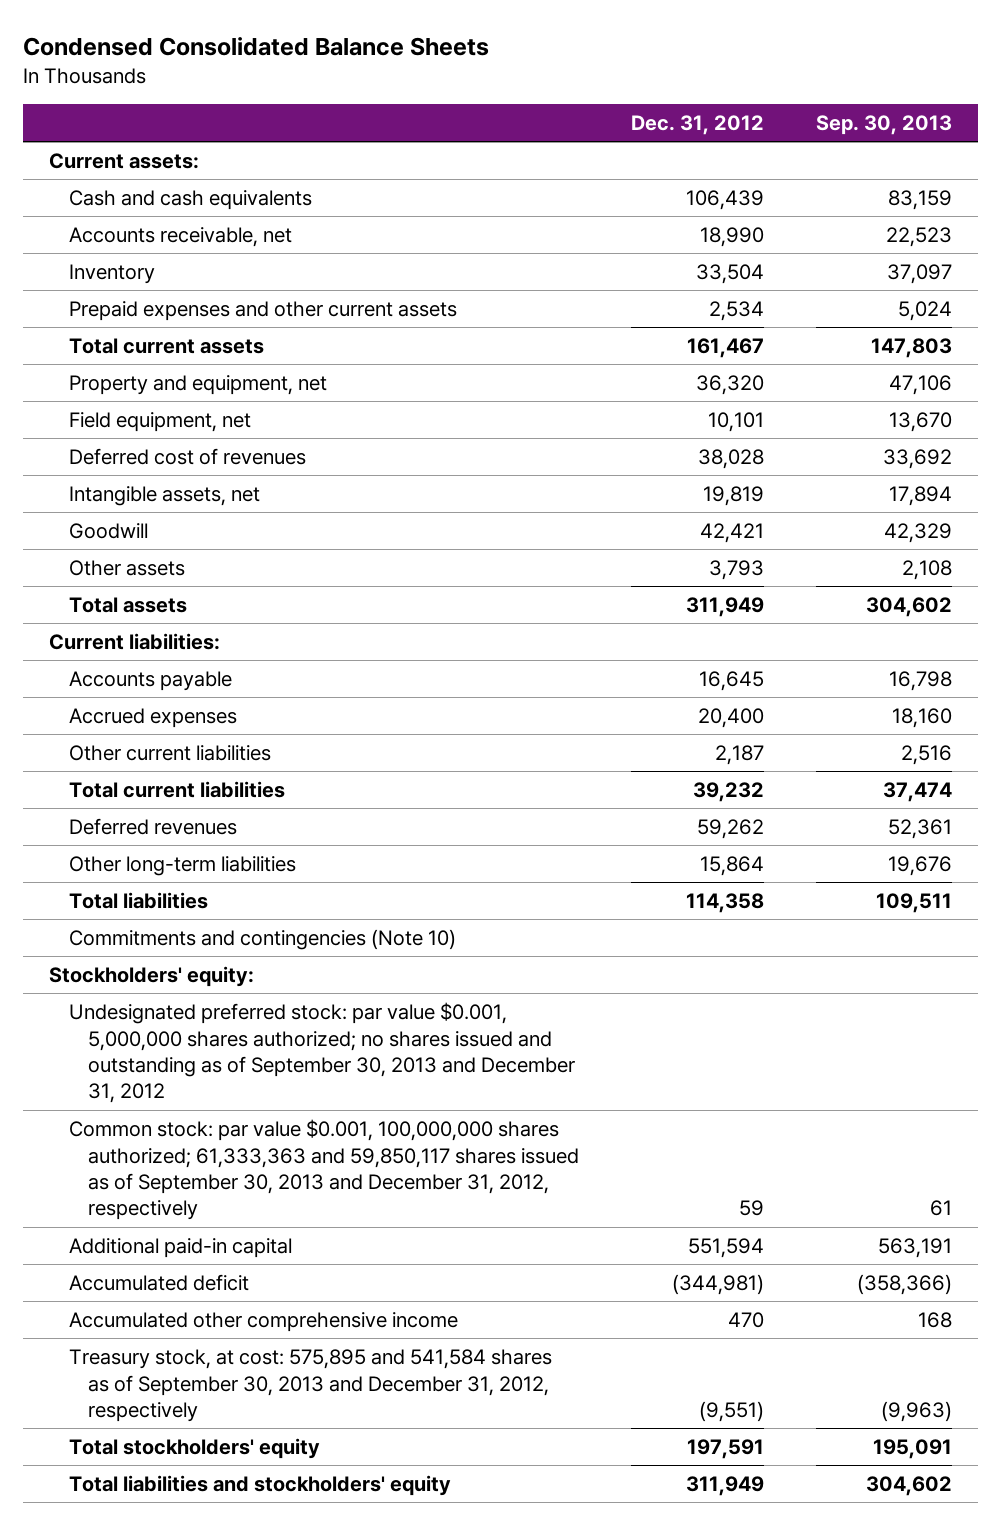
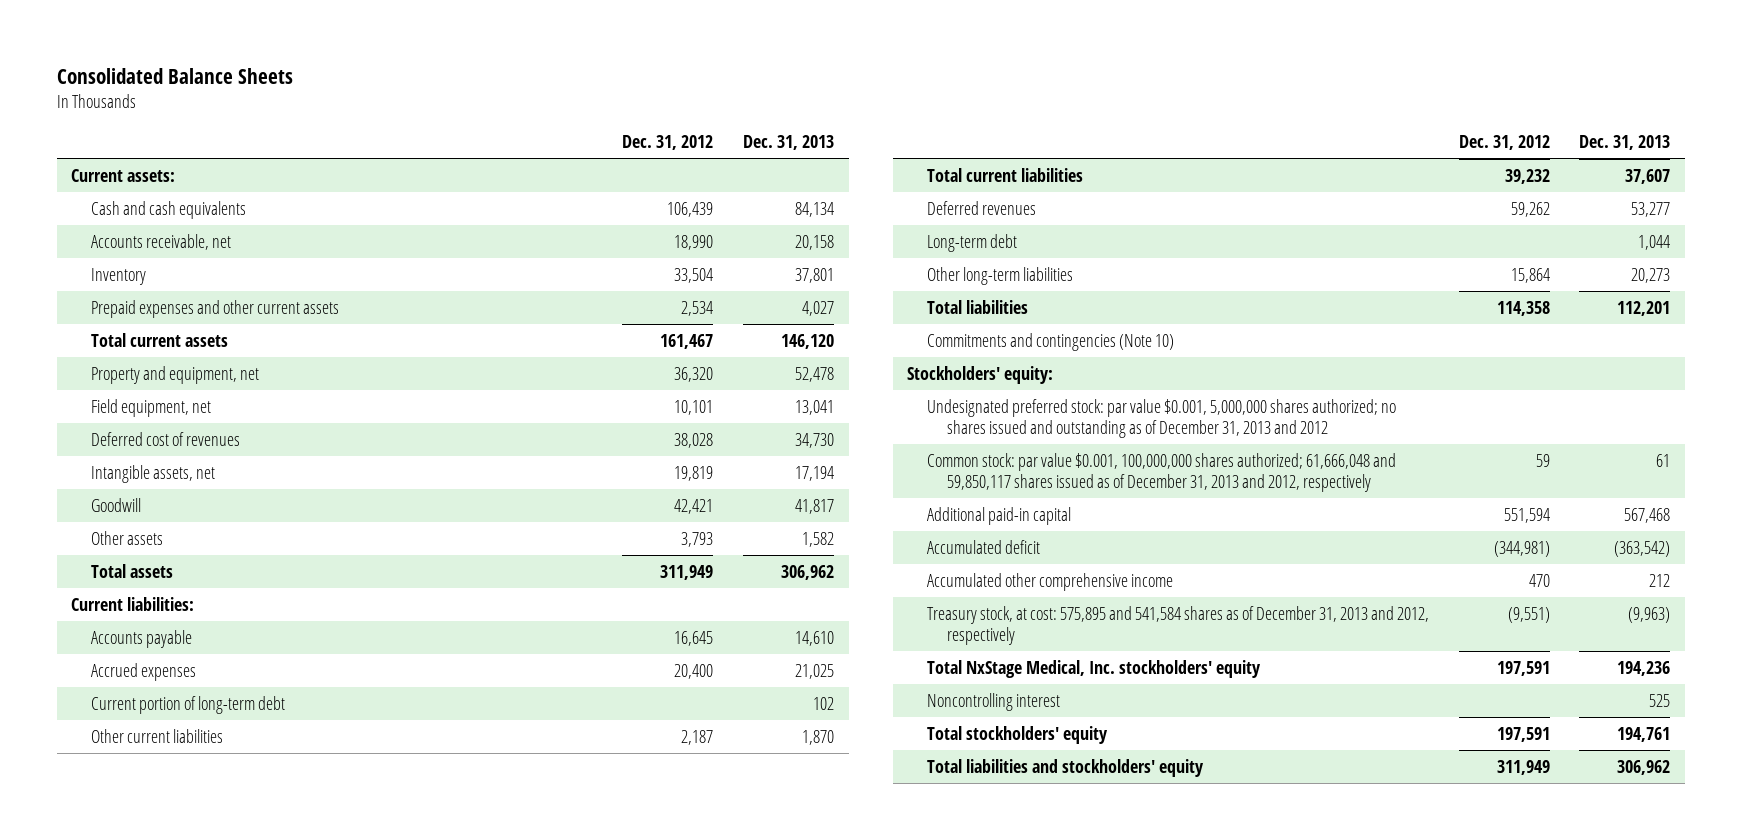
- Condensed Consolidated Balance Sheets
+ Consolidated Balance Sheets
- | Dec. 31, 2012 | Sep. 30, 2013
+ | Dec. 31, 2012 | Dec. 31, 2013
+ Current portion of long-term debt | | 102
+ Long-term debt | | 1,044
- Undesignated preferred stock: par value $0.001, 5,000,000 shares authorized; no shares issued and outstanding as of September 30, 2013 and December 31, 2012
- Common stock: par value $0.001, 100,000,000 shares authorized; 61,333,363 and 59,850,117 shares issued as of September 30, 2013 and December 31, 2012, respectively | 59 | 61
+ Undesignated preferred stock: par value $0.001, 5,000,000 shares authorized; no shares issued and outstanding as of December 31, 2013 and 2012
+ Common stock: par value $0.001, 100,000,000 shares authorized; 61,666,048 and 59,850,117 shares issued as of December 31, 2013 and 2012, respectively | 59 | 61
- Treasury stock, at cost: 575,895 and 541,584 shares as of September 30, 2013 and December 31, 2012, respectively | (9,551) | (9,963)
+ Treasury stock, at cost: 575,895 and 541,584 shares as of December 31, 2013 and 2012, respectively | (9,551) | (9,963)
+ Total NxStage Medical, Inc. stockholders' equity | 197,591 | 194,236
+ Noncontrolling interest | | 525

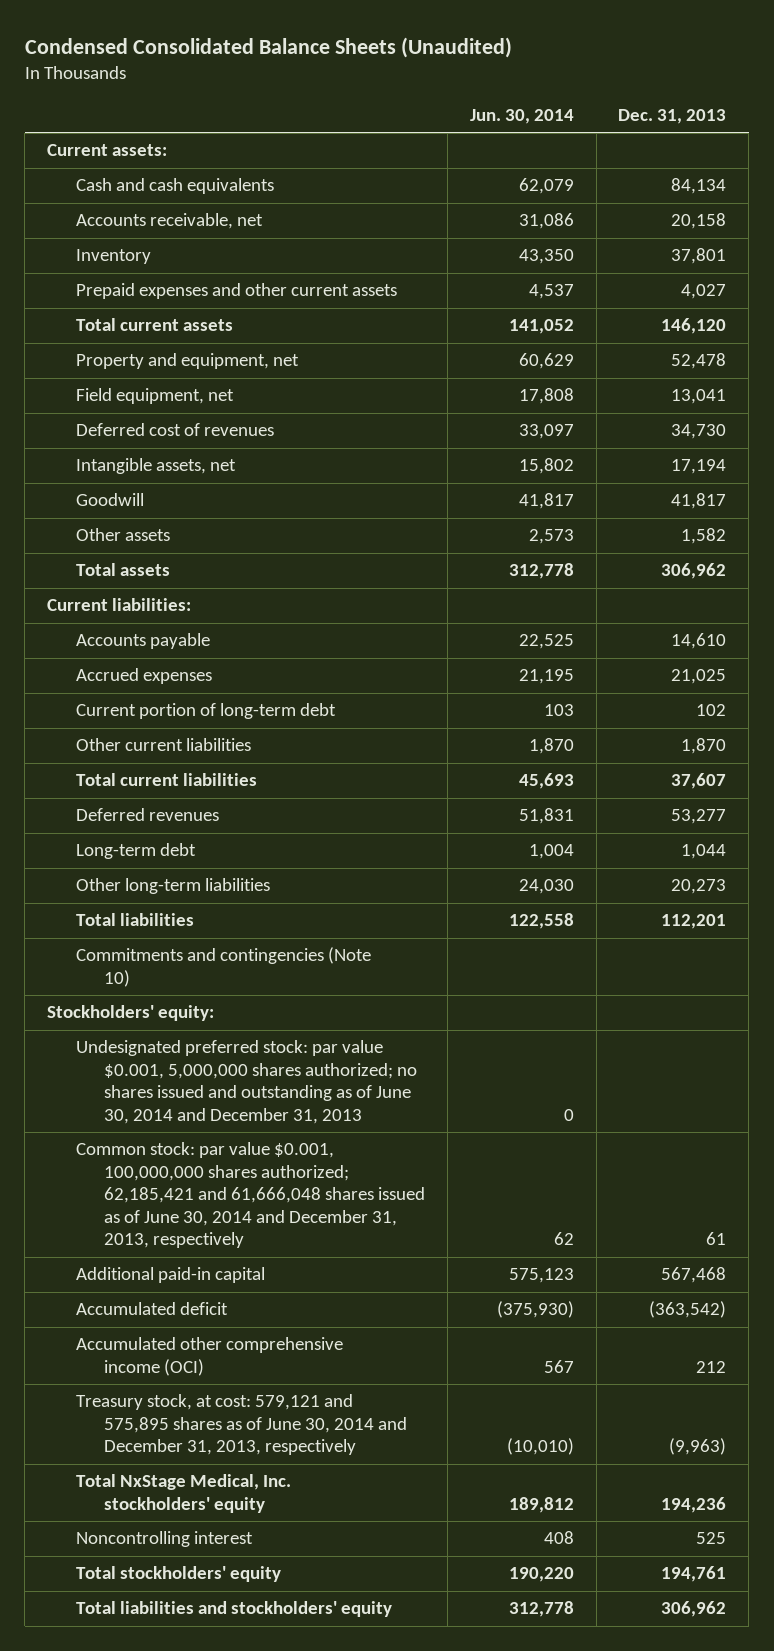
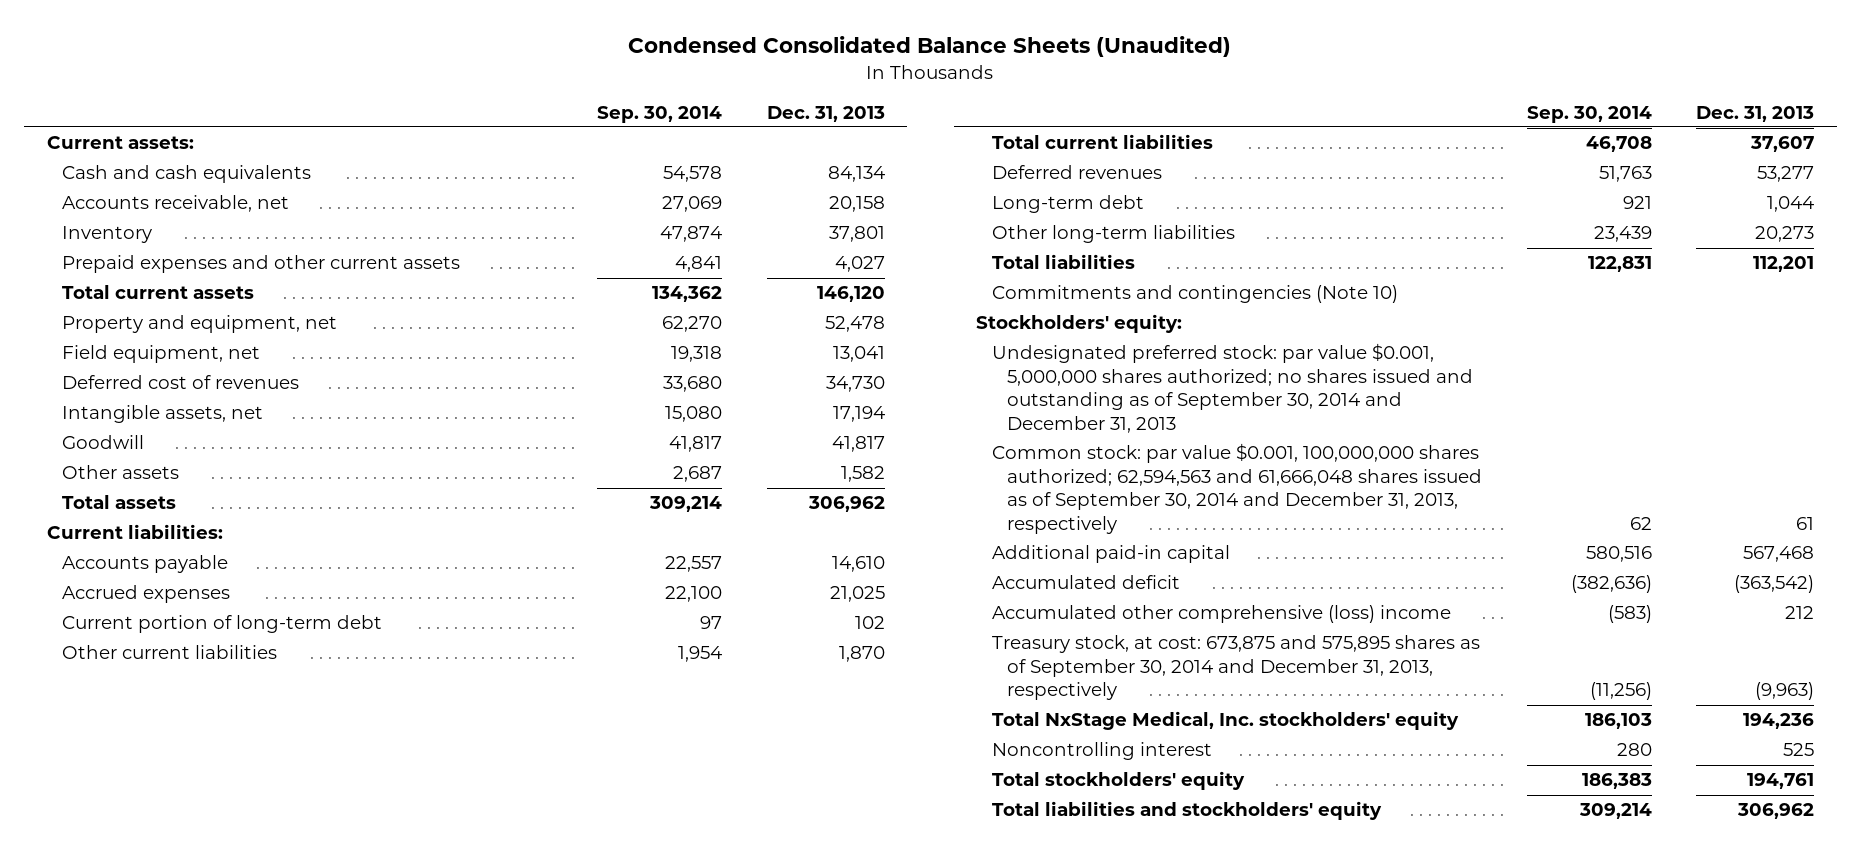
- | Jun. 30, 2014 | Dec. 31, 2013
+ | Sep. 30, 2014 | Dec. 31, 2013
- Undesignated preferred stock: par value $0.001, 5,000,000 shares authorized; no shares issued and outstanding as of June 30, 2014 and December 31, 2013 | 0 |
- Common stock: par value $0.001, 100,000,000 shares authorized; 62,185,421 and 61,666,048 shares issued as of June 30, 2014 and December 31, 2013, respectively | 62 | 61
+ Undesignated preferred stock: par value $0.001, 5,000,000 shares authorized; no shares issued and outstanding as of September 30, 2014 and December 31, 2013
+ Common stock: par value $0.001, 100,000,000 shares authorized; 62,594,563 and 61,666,048 shares issued as of September 30, 2014 and December 31, 2013, respectively | 62 | 61
- Accumulated other comprehensive income (OCI) | 567 | 212
- Treasury stock, at cost: 579,121 and 575,895 shares as of June 30, 2014 and December 31, 2013, respectively | (10,010) | (9,963)
+ Accumulated other comprehensive (loss) income | (583) | 212
+ Treasury stock, at cost: 673,875 and 575,895 shares as of September 30, 2014 and December 31, 2013, respectively | (11,256) | (9,963)

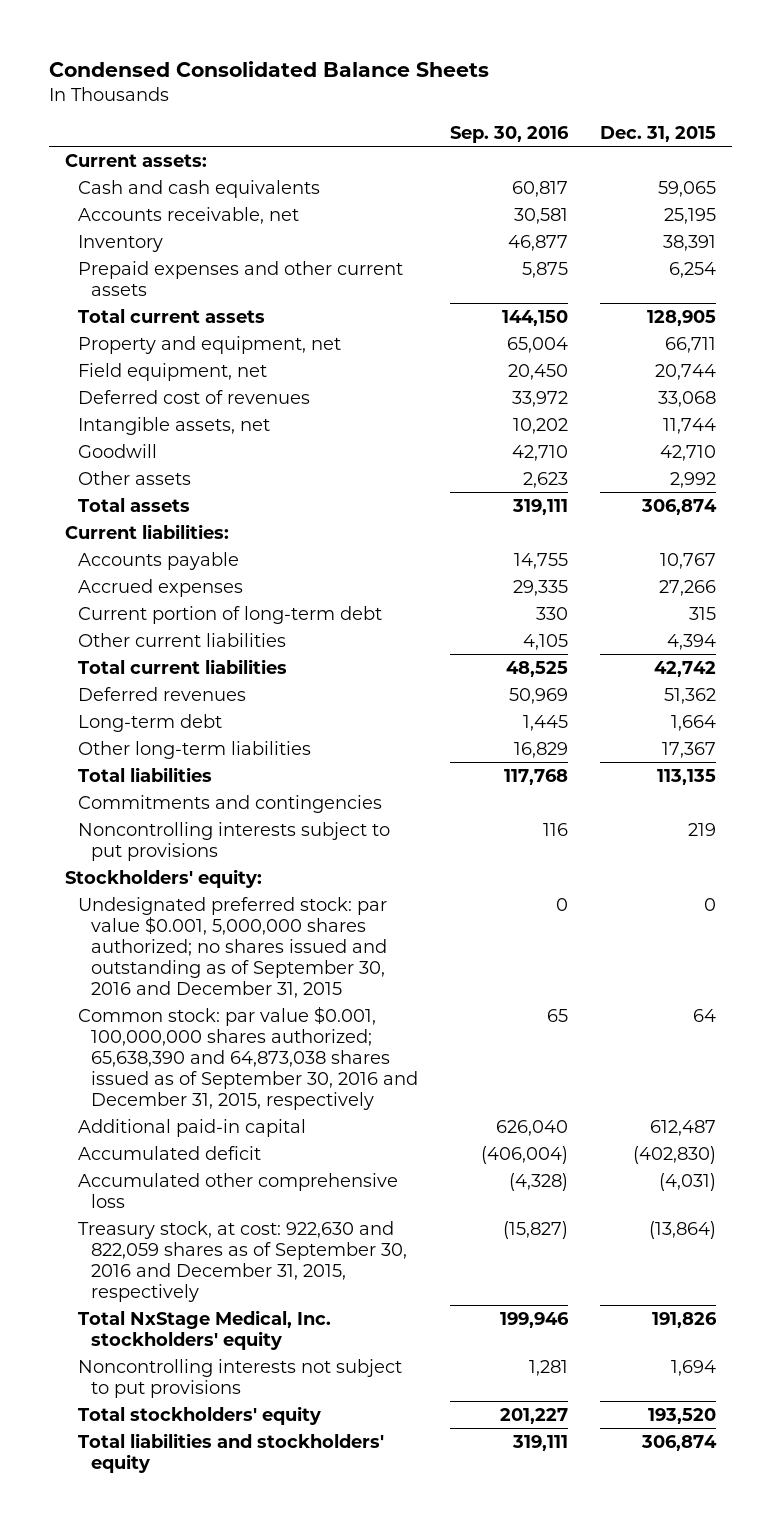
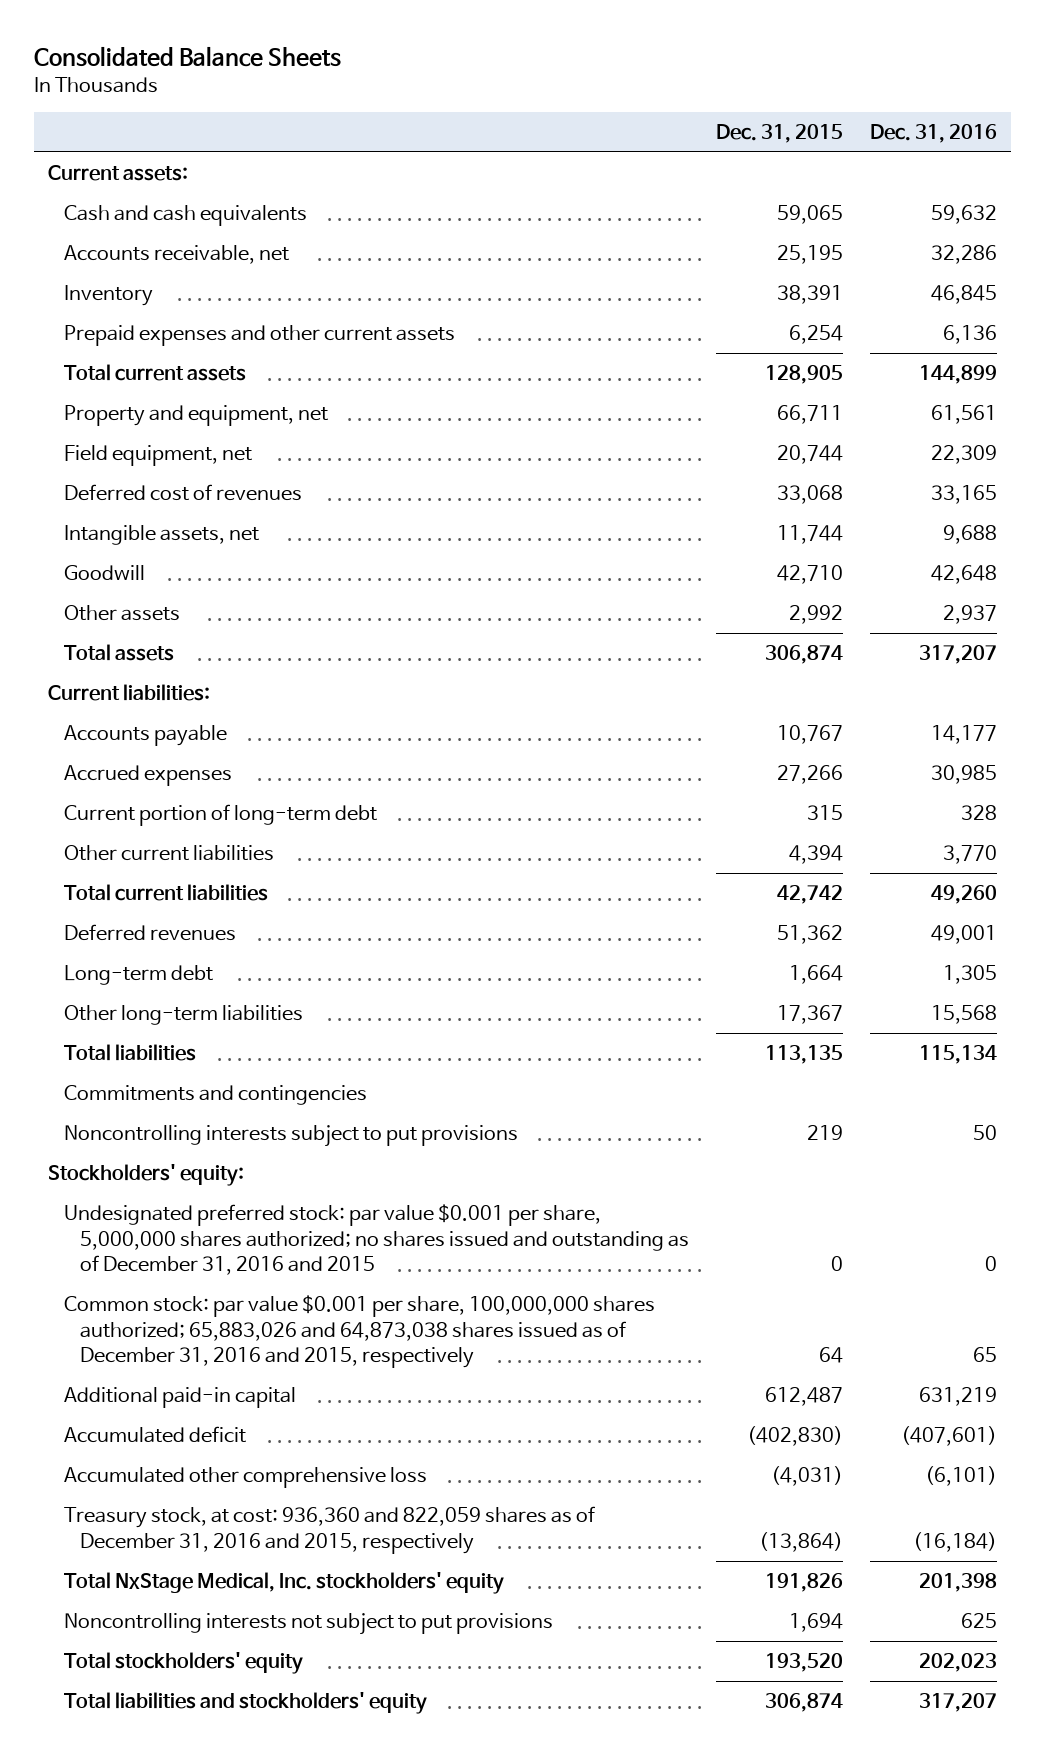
- Condensed Consolidated Balance Sheets
+ Consolidated Balance Sheets
- | Sep. 30, 2016 | Dec. 31, 2015
+ | Dec. 31, 2015 | Dec. 31, 2016
- Undesignated preferred stock: par value $0.001, 5,000,000 shares authorized; no shares issued and outstanding as of September 30, 2016 and December 31, 2015 | 0 | 0
- Common stock: par value $0.001, 100,000,000 shares authorized; 65,638,390 and 64,873,038 shares issued as of September 30, 2016 and December 31, 2015, respectively | 65 | 64
+ Undesignated preferred stock: par value $0.001 per share, 5,000,000 shares authorized; no shares issued and outstanding as of December 31, 2016 and 2015 | 0 | 0
+ Common stock: par value $0.001 per share, 100,000,000 shares authorized; 65,883,026 and 64,873,038 shares issued as of December 31, 2016 and 2015, respectively | 64 | 65
- Treasury stock, at cost: 922,630 and 822,059 shares as of September 30, 2016 and December 31, 2015, respectively | (15,827) | (13,864)
+ Treasury stock, at cost: 936,360 and 822,059 shares as of December 31, 2016 and 2015, respectively | (13,864) | (16,184)

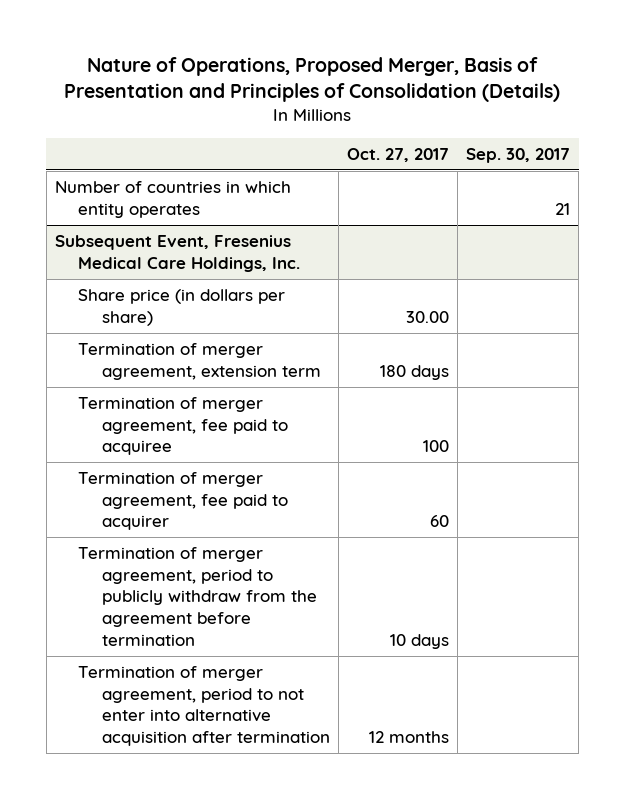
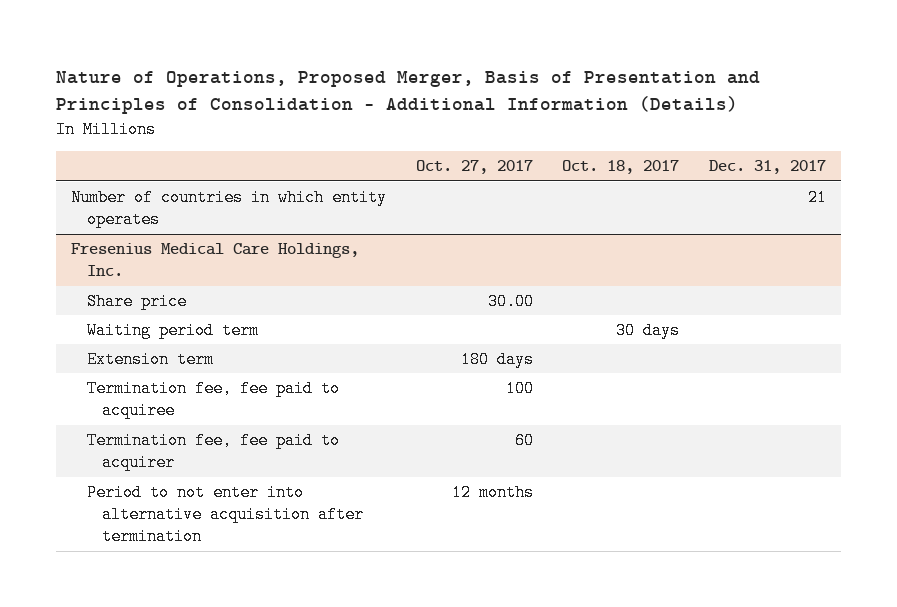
- Nature of Operations, Proposed Merger, Basis of Presentation and Principles of Consolidation (Details)
+ Nature of Operations, Proposed Merger, Basis of Presentation and Principles of Consolidation - Additional Information (Details)
- | Oct. 27, 2017 | Sep. 30, 2017
+ | Oct. 27, 2017 | Oct. 18, 2017 | Dec. 31, 2017
- Subsequent Event, Fresenius Medical Care Holdings, Inc.
- Share price (in dollars per share) | 30.00 |
- Termination of merger agreement, extension term | 180 days |
- Termination of merger agreement, fee paid to acquiree | 100 |
- Termination of merger agreement, fee paid to acquirer | 60 |
- Termination of merger agreement, period to publicly withdraw from the agreement before termination | 10 days |
- Termination of merger agreement, period to not enter into alternative acquisition after termination | 12 months |
+ Fresenius Medical Care Holdings, Inc.
+ Share price | 30.00 | |
+ Waiting period term | | 30 days |
+ Extension term | 180 days | |
+ Termination fee, fee paid to acquiree | 100 | |
+ Termination fee, fee paid to acquirer | 60 | |
+ Period to not enter into alternative acquisition after termination | 12 months | |

